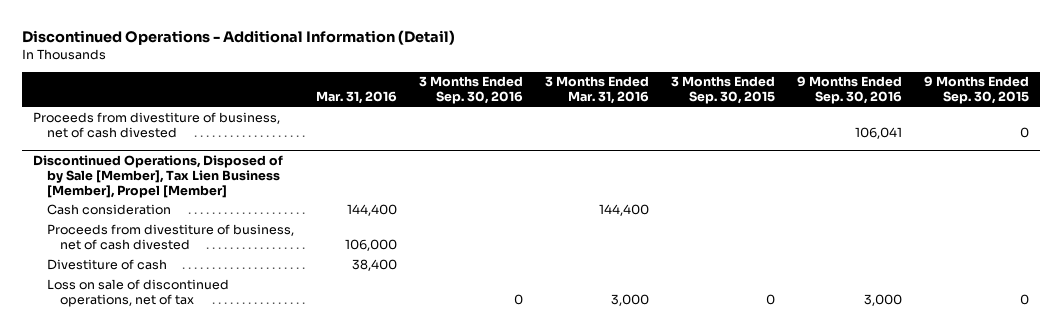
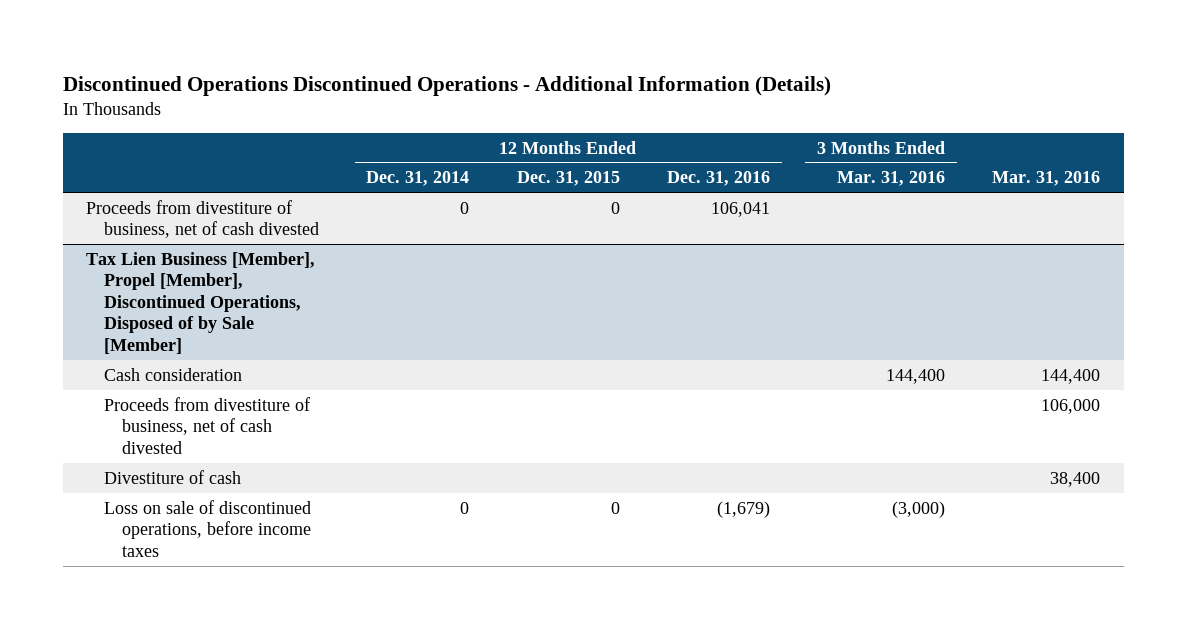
- Discontinued Operations - Additional Information (Detail)
+ Discontinued Operations Discontinued Operations - Additional Information (Details)
- | Mar. 31, 2016 | 3 Months Ended Sep. 30, 2016 | 3 Months Ended Mar. 31, 2016 | 3 Months Ended Sep. 30, 2015 | 9 Months Ended Sep. 30, 2016 | 9 Months Ended Sep. 30, 2015
+ | 12 Months Ended Dec. 31, 2014 | 12 Months Ended Dec. 31, 2015 | 12 Months Ended Dec. 31, 2016 | 3 Months Ended Mar. 31, 2016 | Mar. 31, 2016
- Discontinued Operations, Disposed of by Sale [Member], Tax Lien Business [Member], Propel [Member]
+ Tax Lien Business [Member], Propel [Member], Discontinued Operations, Disposed of by Sale [Member]
- Loss on sale of discontinued operations, net of tax | | 0 | 3,000 | 0 | 3,000 | 0
+ Loss on sale of discontinued operations, before income taxes | 0 | 0 | (1,679) | (3,000) |

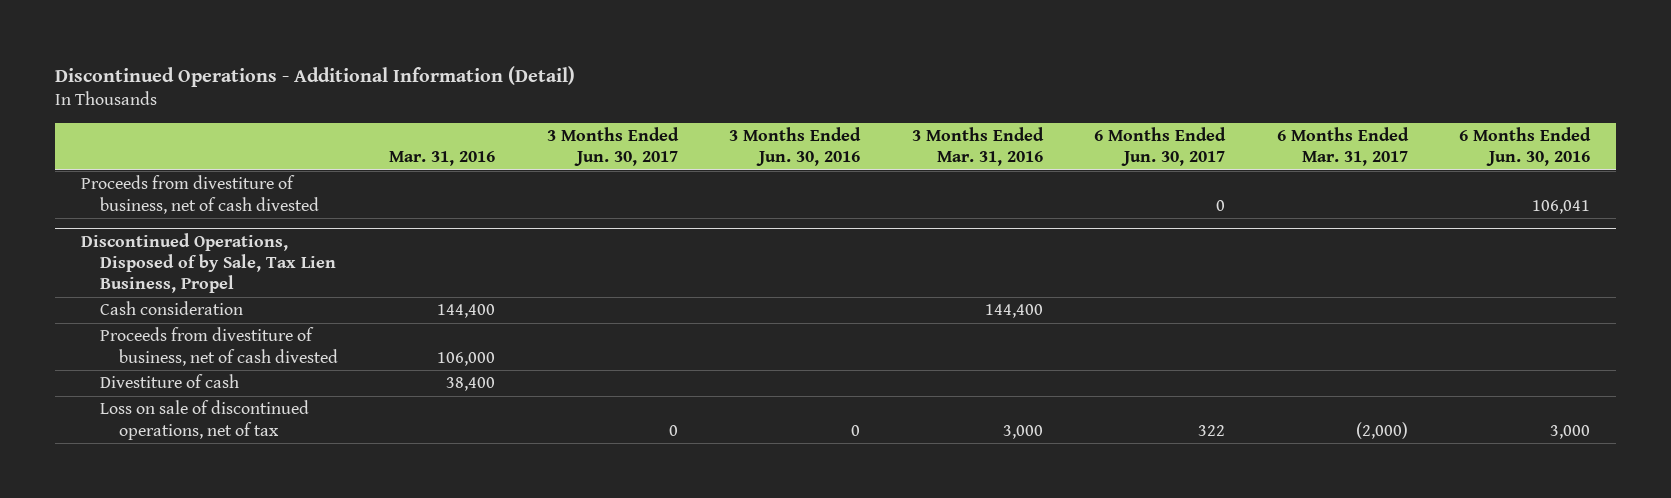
- Discontinued Operations Discontinued Operations - Additional Information (Details)
+ Discontinued Operations - Additional Information (Detail)
- | 12 Months Ended Dec. 31, 2014 | 12 Months Ended Dec. 31, 2015 | 12 Months Ended Dec. 31, 2016 | 3 Months Ended Mar. 31, 2016 | Mar. 31, 2016
+ | Mar. 31, 2016 | 3 Months Ended Jun. 30, 2017 | 3 Months Ended Jun. 30, 2016 | 3 Months Ended Mar. 31, 2016 | 6 Months Ended Jun. 30, 2017 | 6 Months Ended Mar. 31, 2017 | 6 Months Ended Jun. 30, 2016
- Tax Lien Business [Member], Propel [Member], Discontinued Operations, Disposed of by Sale [Member]
+ Discontinued Operations, Disposed of by Sale, Tax Lien Business, Propel
- Loss on sale of discontinued operations, before income taxes | 0 | 0 | (1,679) | (3,000) |
+ Loss on sale of discontinued operations, net of tax | | 0 | 0 | 3,000 | 322 | (2,000) | 3,000

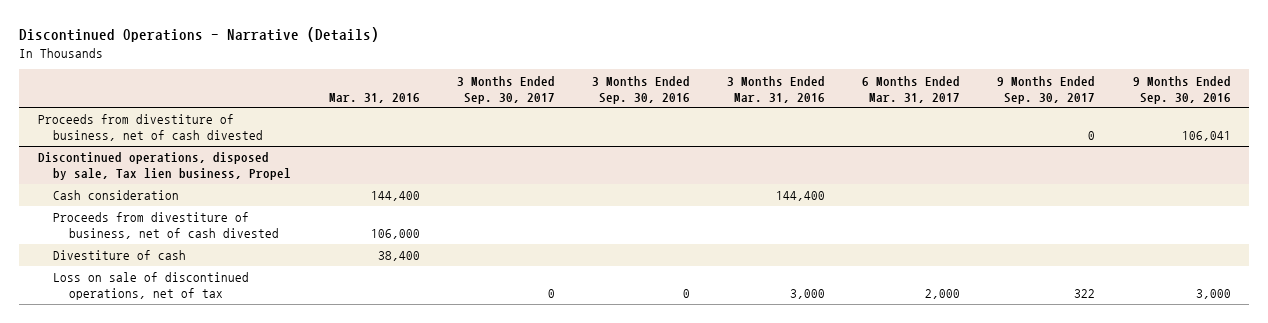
- Discontinued Operations - Additional Information (Detail)
+ Discontinued Operations - Narrative (Details)
- | Mar. 31, 2016 | 3 Months Ended Jun. 30, 2017 | 3 Months Ended Jun. 30, 2016 | 3 Months Ended Mar. 31, 2016 | 6 Months Ended Jun. 30, 2017 | 6 Months Ended Mar. 31, 2017 | 6 Months Ended Jun. 30, 2016
+ | Mar. 31, 2016 | 3 Months Ended Sep. 30, 2017 | 3 Months Ended Sep. 30, 2016 | 3 Months Ended Mar. 31, 2016 | 6 Months Ended Mar. 31, 2017 | 9 Months Ended Sep. 30, 2017 | 9 Months Ended Sep. 30, 2016
- Discontinued Operations, Disposed of by Sale, Tax Lien Business, Propel
+ Discontinued operations, disposed by sale, Tax lien business, Propel
- Loss on sale of discontinued operations, net of tax | | 0 | 0 | 3,000 | 322 | (2,000) | 3,000
+ Loss on sale of discontinued operations, net of tax | | 0 | 0 | 3,000 | 2,000 | 322 | 3,000

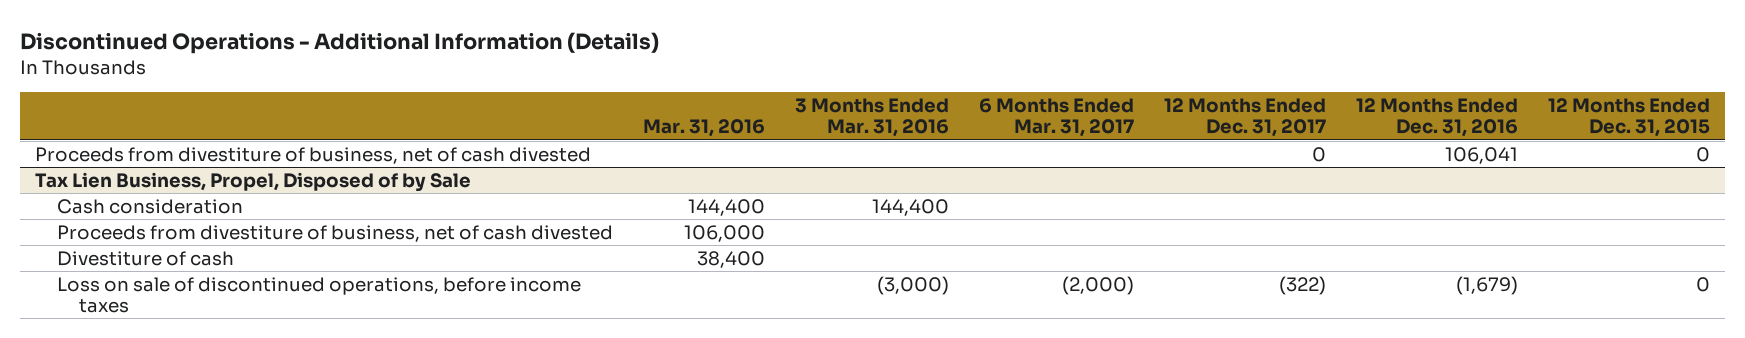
- Discontinued Operations - Narrative (Details)
+ Discontinued Operations - Additional Information (Details)
- | Mar. 31, 2016 | 3 Months Ended Sep. 30, 2017 | 3 Months Ended Sep. 30, 2016 | 3 Months Ended Mar. 31, 2016 | 6 Months Ended Mar. 31, 2017 | 9 Months Ended Sep. 30, 2017 | 9 Months Ended Sep. 30, 2016
+ | Mar. 31, 2016 | 3 Months Ended Mar. 31, 2016 | 6 Months Ended Mar. 31, 2017 | 12 Months Ended Dec. 31, 2017 | 12 Months Ended Dec. 31, 2016 | 12 Months Ended Dec. 31, 2015
- Discontinued operations, disposed by sale, Tax lien business, Propel
+ Tax Lien Business, Propel, Disposed of by Sale
- Loss on sale of discontinued operations, net of tax | | 0 | 0 | 3,000 | 2,000 | 322 | 3,000
+ Loss on sale of discontinued operations, before income taxes | | (3,000) | (2,000) | (322) | (1,679) | 0

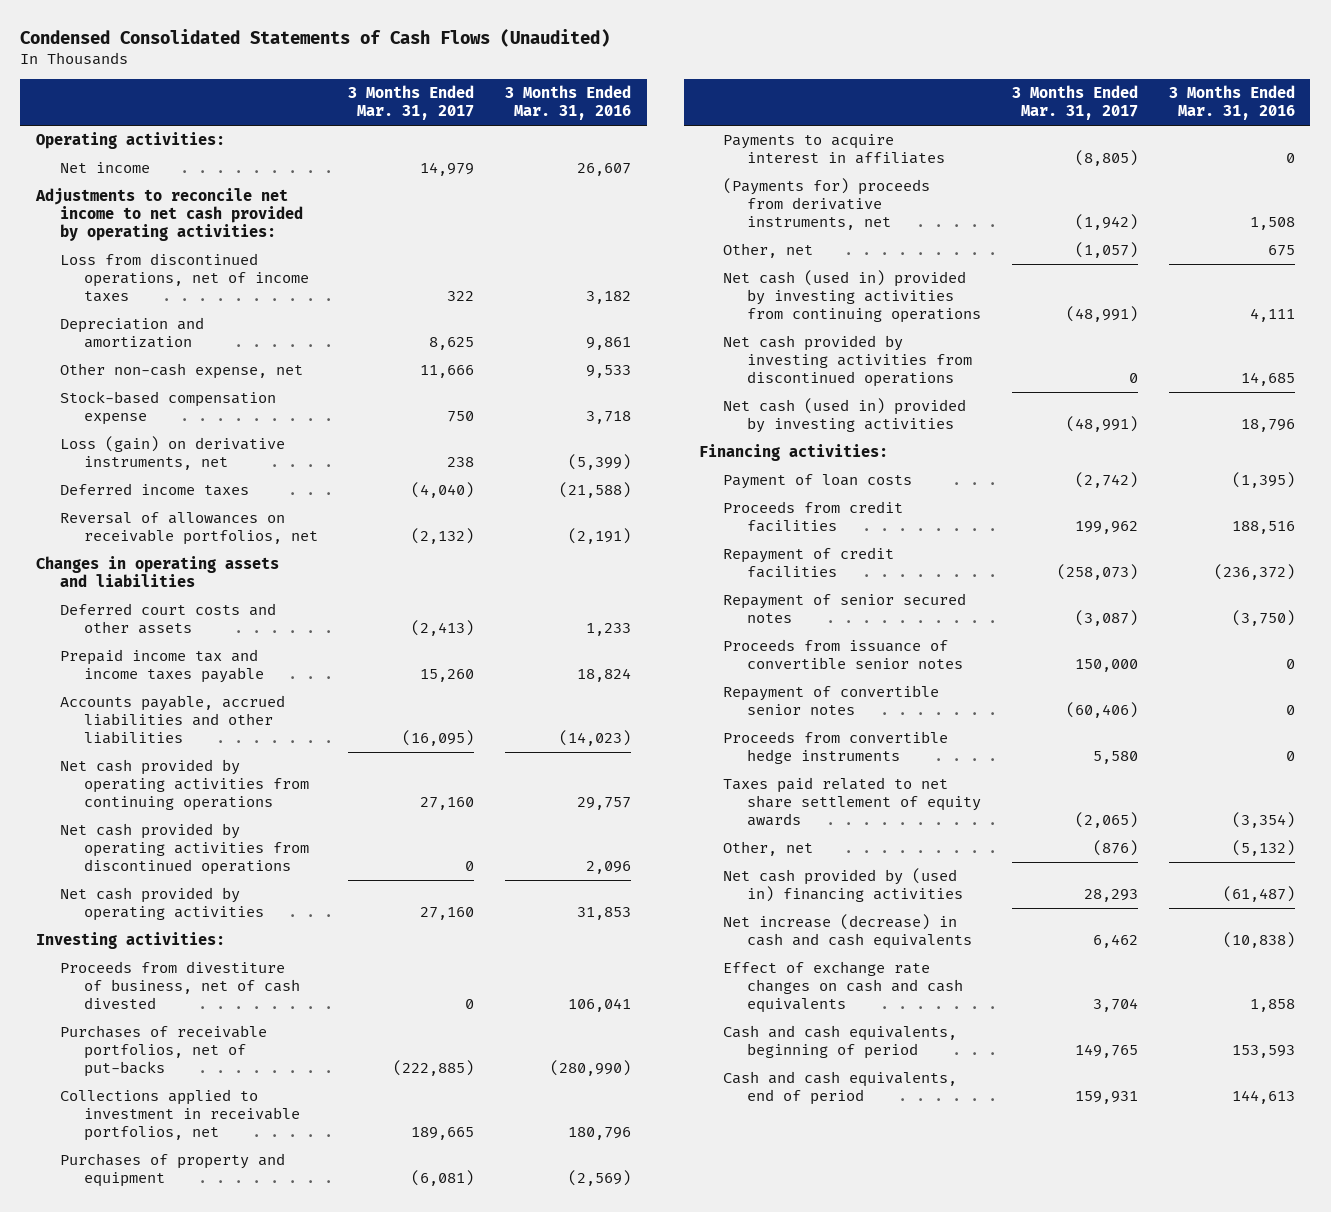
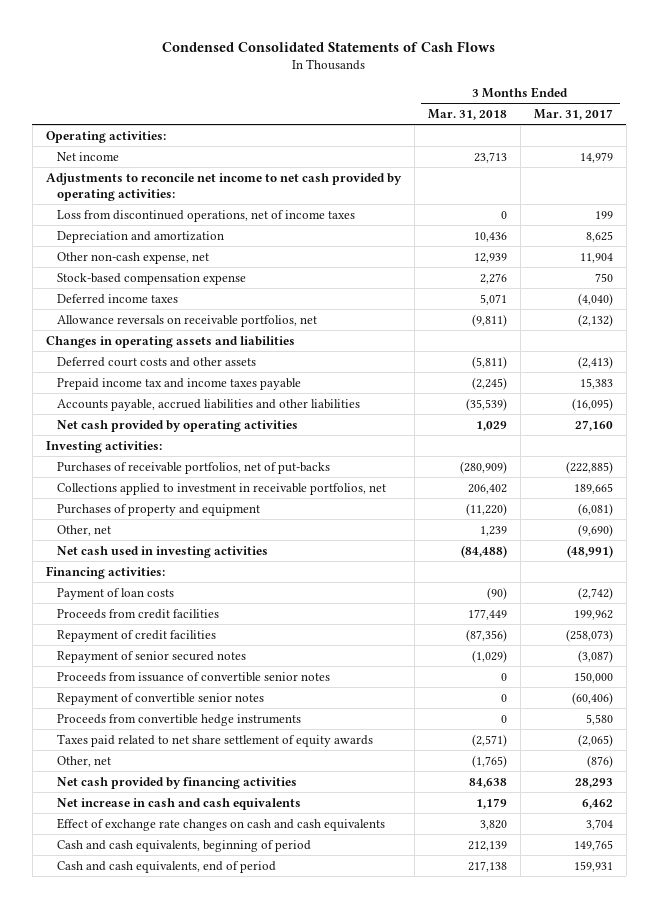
- Condensed Consolidated Statements of Cash Flows (Unaudited)
+ Condensed Consolidated Statements of Cash Flows
- | 3 Months Ended Mar. 31, 2017 | 3 Months Ended Mar. 31, 2016
+ | 3 Months Ended Mar. 31, 2018 | 3 Months Ended Mar. 31, 2017
- Loss from discontinued operations, net of income taxes | 322 | 3,182
+ Loss from discontinued operations, net of income taxes | 0 | 199
- Other non-cash expense, net | 11,666 | 9,533
+ Other non-cash expense, net | 12,939 | 11,904
- Loss (gain) on derivative instruments, net | 238 | (5,399)
- Reversal of allowances on receivable portfolios, net | (2,132) | (2,191)
+ Allowance reversals on receivable portfolios, net | (9,811) | (2,132)
- Prepaid income tax and income taxes payable | 15,260 | 18,824
+ Prepaid income tax and income taxes payable | (2,245) | 15,383
- Net cash provided by operating activities from continuing operations | 27,160 | 29,757
- Net cash provided by operating activities from discontinued operations | 0 | 2,096
- Proceeds from divestiture of business, net of cash divested | 0 | 106,041
- Payments to acquire interest in affiliates | (8,805) | 0
- (Payments for) proceeds from derivative instruments, net | (1,942) | 1,508
- Other, net | (1,057) | 675
- Net cash (used in) provided by investing activities from continuing operations | (48,991) | 4,111
- Net cash provided by investing activities from discontinued operations | 0 | 14,685
- Net cash (used in) provided by investing activities | (48,991) | 18,796
+ Other, net | 1,239 | (9,690)
+ Net cash used in investing activities | (84,488) | (48,991)
- Net cash provided by (used in) financing activities | 28,293 | (61,487)
- Net increase (decrease) in cash and cash equivalents | 6,462 | (10,838)
+ Net cash provided by financing activities | 84,638 | 28,293
+ Net increase in cash and cash equivalents | 1,179 | 6,462

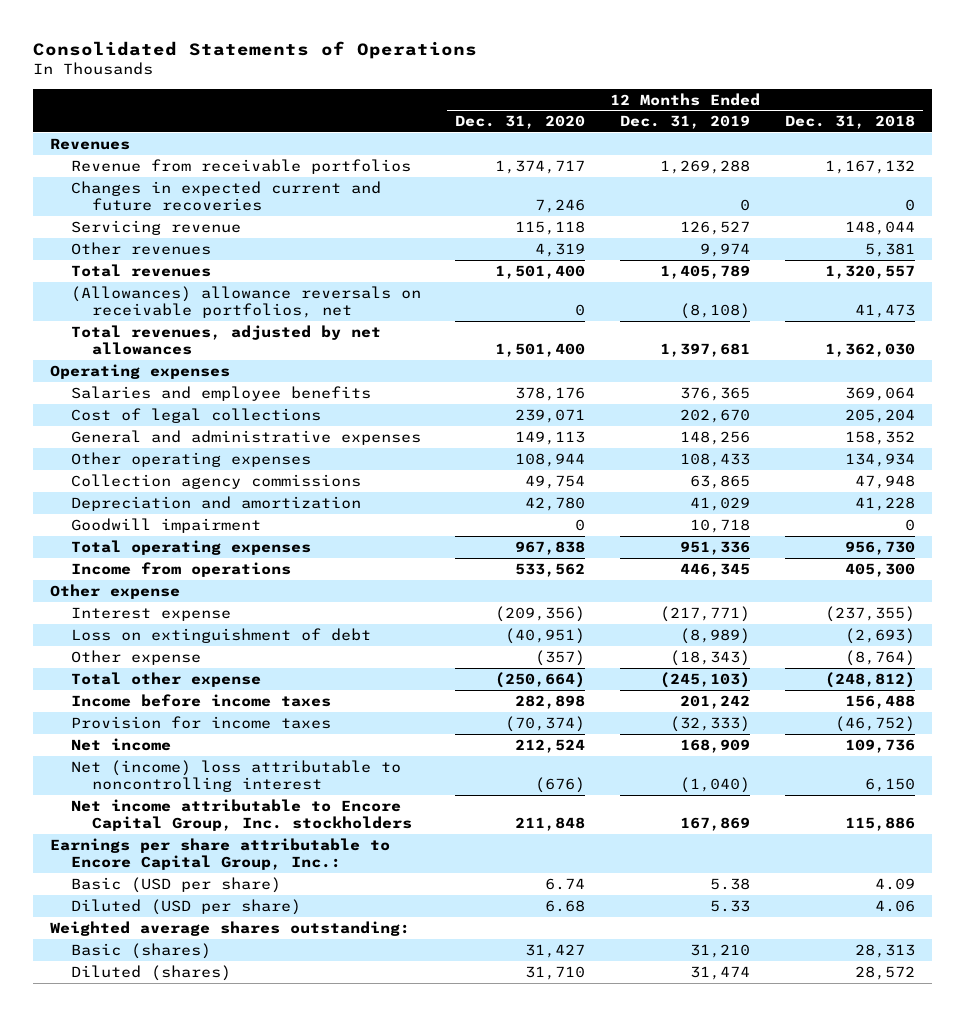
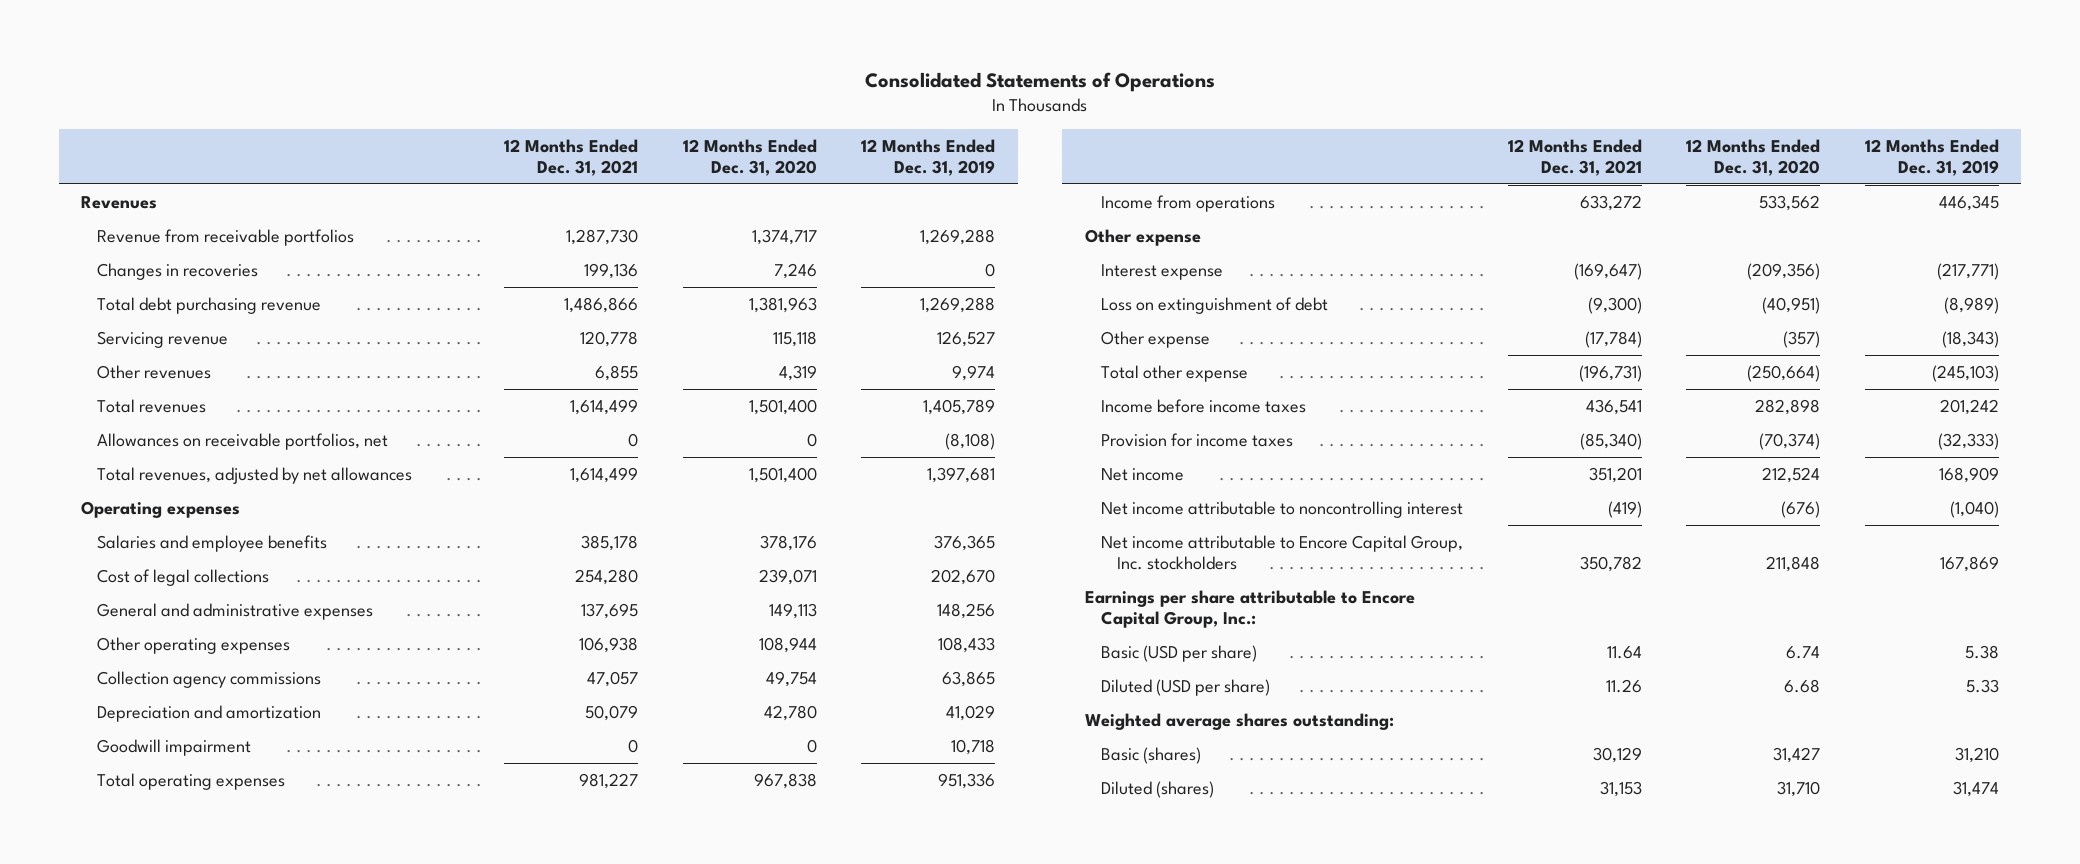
- | 12 Months Ended Dec. 31, 2020 | 12 Months Ended Dec. 31, 2019 | 12 Months Ended Dec. 31, 2018
+ | 12 Months Ended Dec. 31, 2021 | 12 Months Ended Dec. 31, 2020 | 12 Months Ended Dec. 31, 2019
- Changes in expected current and future recoveries | 7,246 | 0 | 0
+ Changes in recoveries | 199,136 | 7,246 | 0
+ Total debt purchasing revenue | 1,486,866 | 1,381,963 | 1,269,288
- (Allowances) allowance reversals on receivable portfolios, net | 0 | (8,108) | 41,473
+ Allowances on receivable portfolios, net | 0 | 0 | (8,108)
- Net (income) loss attributable to noncontrolling interest | (676) | (1,040) | 6,150
+ Net income attributable to noncontrolling interest | (419) | (676) | (1,040)

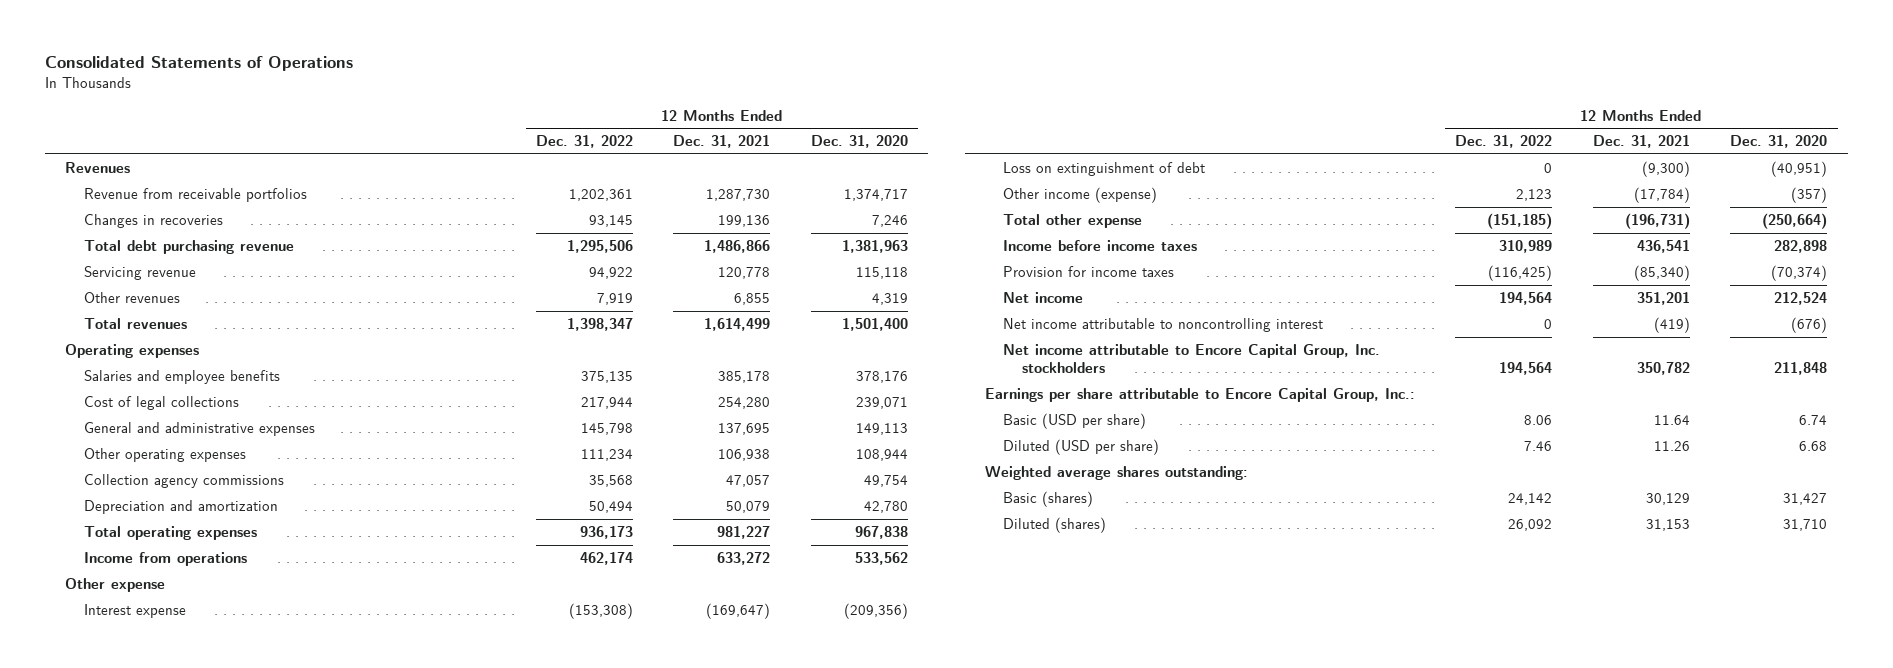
- | 12 Months Ended Dec. 31, 2021 | 12 Months Ended Dec. 31, 2020 | 12 Months Ended Dec. 31, 2019
+ | 12 Months Ended Dec. 31, 2022 | 12 Months Ended Dec. 31, 2021 | 12 Months Ended Dec. 31, 2020
- Allowances on receivable portfolios, net | 0 | 0 | (8,108)
- Total revenues, adjusted by net allowances | 1,614,499 | 1,501,400 | 1,397,681
- Goodwill impairment | 0 | 0 | 10,718
- Other expense | (17,784) | (357) | (18,343)
+ Other income (expense) | 2,123 | (17,784) | (357)

